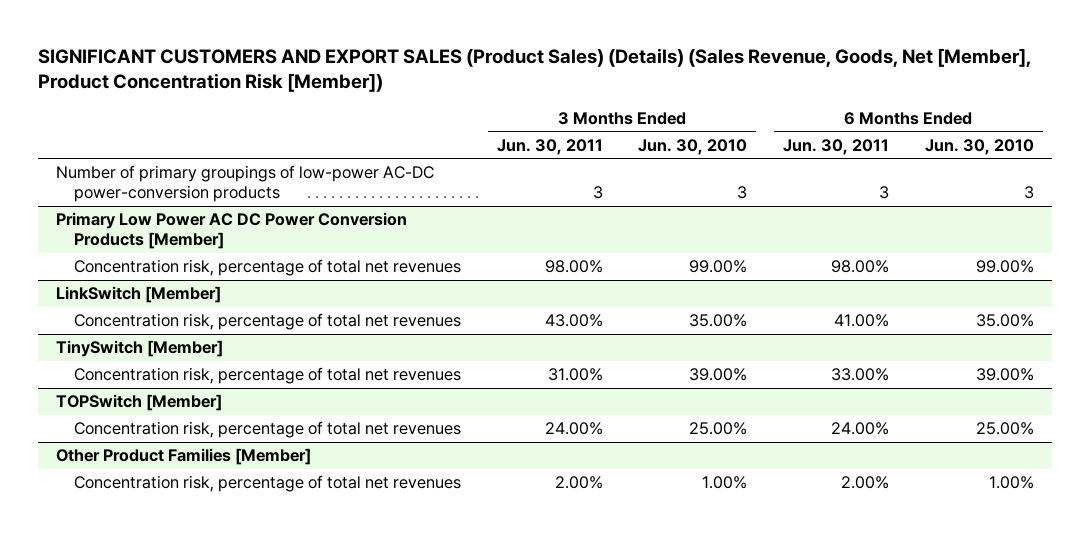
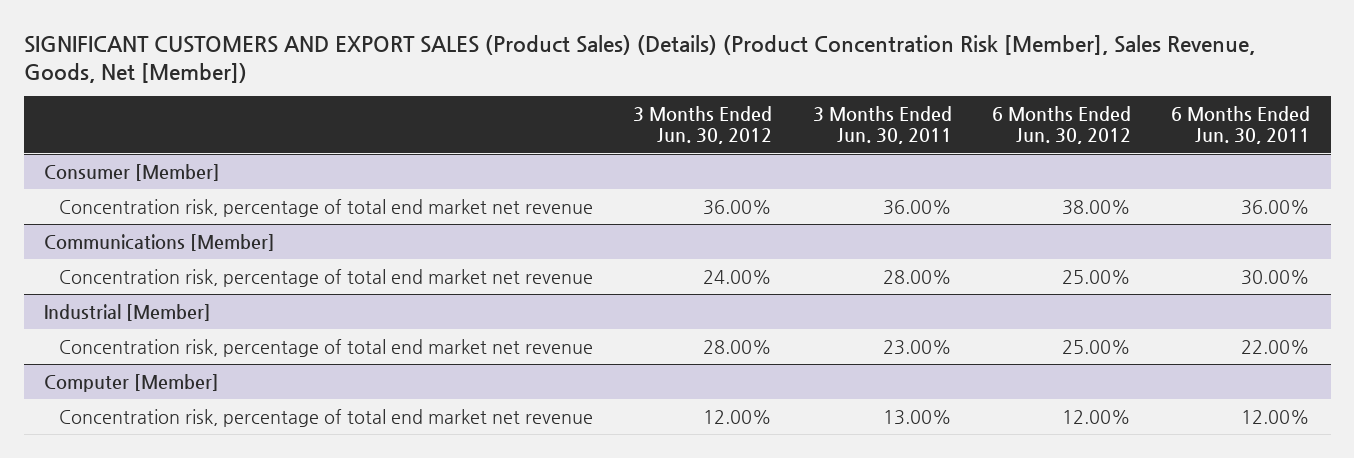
- SIGNIFICANT CUSTOMERS AND EXPORT SALES (Product Sales) (Details) (Sales Revenue, Goods, Net [Member], Product Concentration Risk [Member])
+ SIGNIFICANT CUSTOMERS AND EXPORT SALES (Product Sales) (Details) (Product Concentration Risk [Member], Sales Revenue, Goods, Net [Member])
- | 3 Months Ended Jun. 30, 2011 | 3 Months Ended Jun. 30, 2010 | 6 Months Ended Jun. 30, 2011 | 6 Months Ended Jun. 30, 2010
+ | 3 Months Ended Jun. 30, 2012 | 3 Months Ended Jun. 30, 2011 | 6 Months Ended Jun. 30, 2012 | 6 Months Ended Jun. 30, 2011
- Number of primary groupings of low-power AC-DC power-conversion products | 3 | 3 | 3 | 3
- Primary Low Power AC DC Power Conversion Products [Member]
- Concentration risk, percentage of total net revenues | 98.00% | 99.00% | 98.00% | 99.00%
- LinkSwitch [Member]
- Concentration risk, percentage of total net revenues | 43.00% | 35.00% | 41.00% | 35.00%
- TinySwitch [Member]
- Concentration risk, percentage of total net revenues | 31.00% | 39.00% | 33.00% | 39.00%
- TOPSwitch [Member]
- Concentration risk, percentage of total net revenues | 24.00% | 25.00% | 24.00% | 25.00%
- Other Product Families [Member]
- Concentration risk, percentage of total net revenues | 2.00% | 1.00% | 2.00% | 1.00%
+ Consumer [Member]
+ Concentration risk, percentage of total end market net revenue | 36.00% | 36.00% | 38.00% | 36.00%
+ Communications [Member]
+ Concentration risk, percentage of total end market net revenue | 24.00% | 28.00% | 25.00% | 30.00%
+ Industrial [Member]
+ Concentration risk, percentage of total end market net revenue | 28.00% | 23.00% | 25.00% | 22.00%
+ Computer [Member]
+ Concentration risk, percentage of total end market net revenue | 12.00% | 13.00% | 12.00% | 12.00%

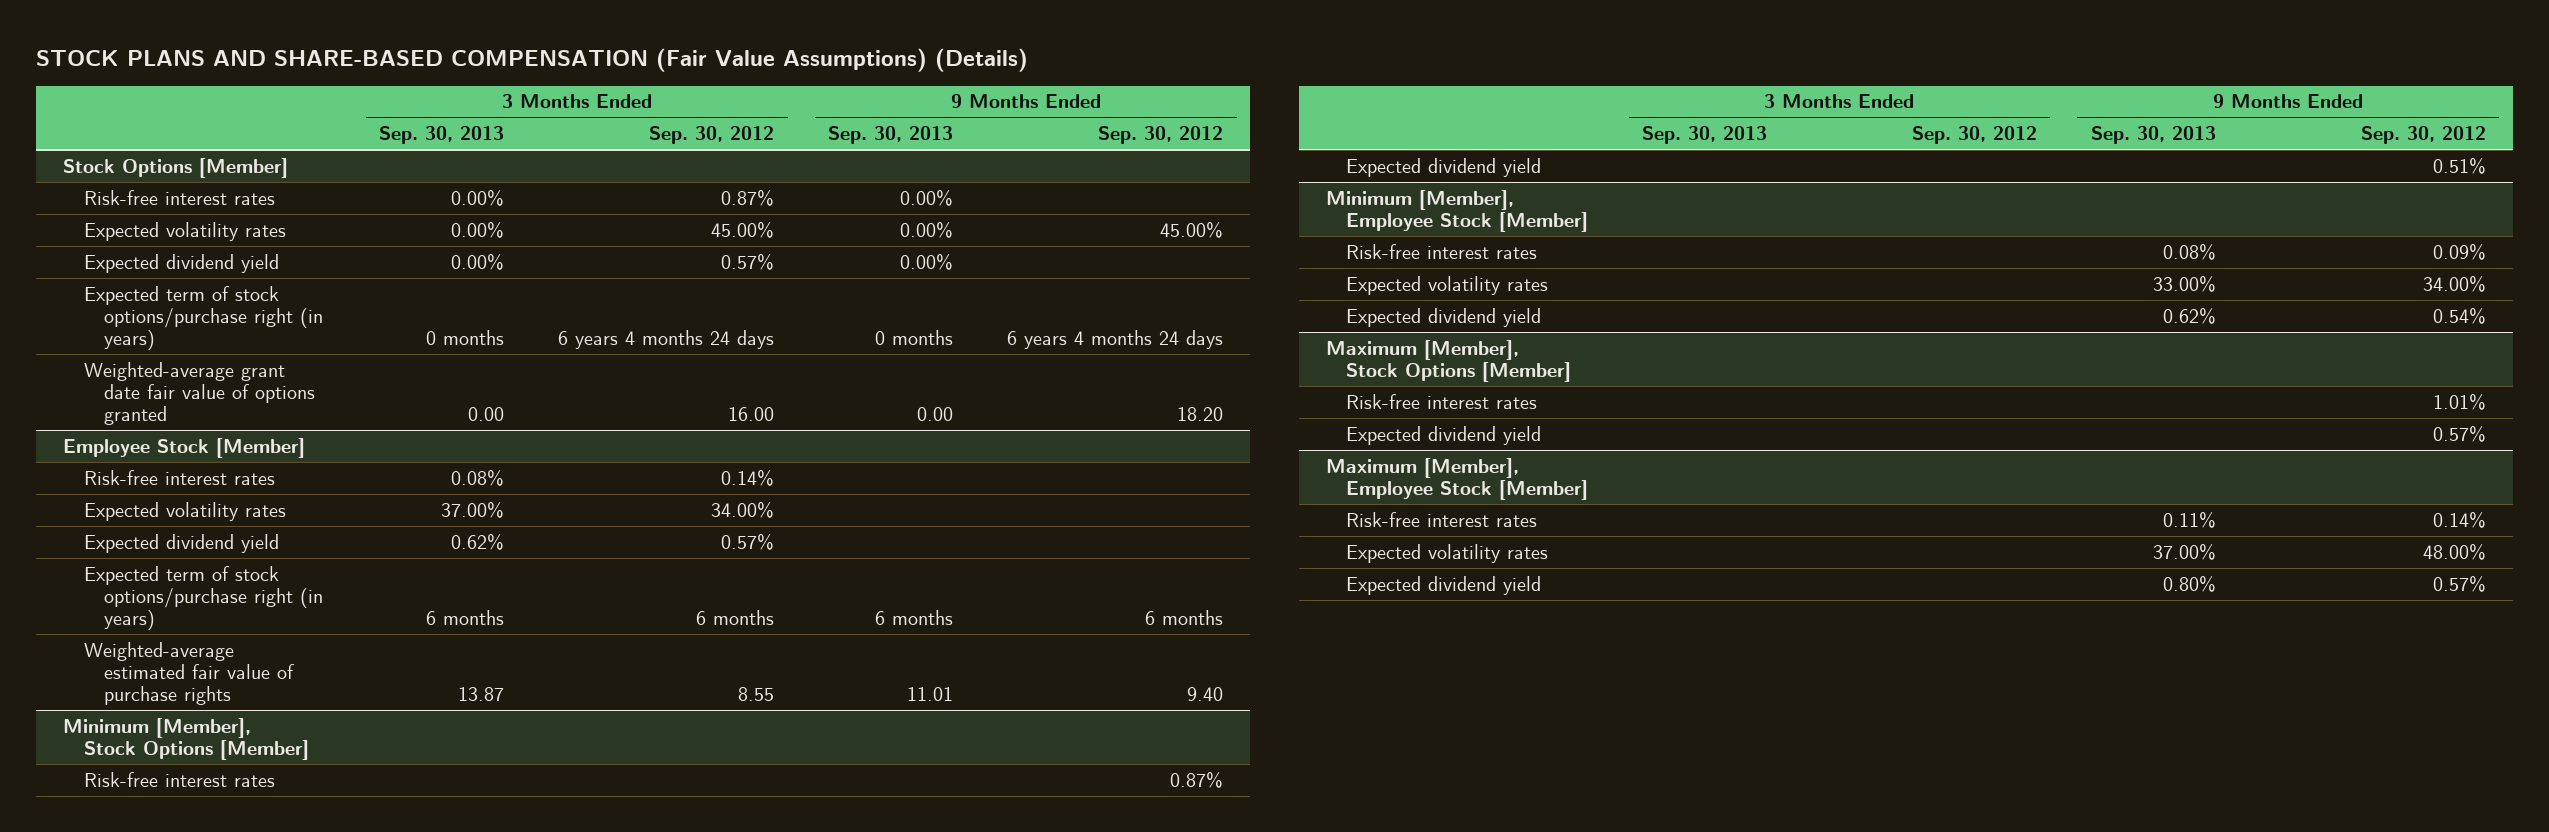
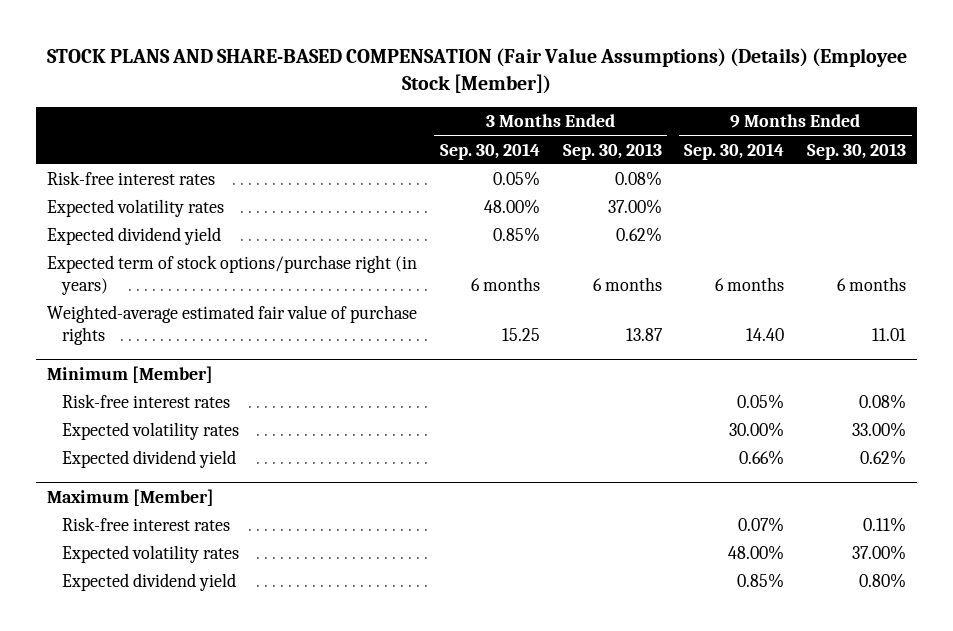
- STOCK PLANS AND SHARE-BASED COMPENSATION (Fair Value Assumptions) (Details)
+ STOCK PLANS AND SHARE-BASED COMPENSATION (Fair Value Assumptions) (Details) (Employee Stock [Member])
- | 3 Months Ended Sep. 30, 2013 | 3 Months Ended Sep. 30, 2012 | 9 Months Ended Sep. 30, 2013 | 9 Months Ended Sep. 30, 2012
+ | 3 Months Ended Sep. 30, 2014 | 3 Months Ended Sep. 30, 2013 | 9 Months Ended Sep. 30, 2014 | 9 Months Ended Sep. 30, 2013
- Stock Options [Member]
- Risk-free interest rates | 0.00% | 0.87% | 0.00% |
- Expected volatility rates | 0.00% | 45.00% | 0.00% | 45.00%
- Expected dividend yield | 0.00% | 0.57% | 0.00% |
- Expected term of stock options/purchase right (in years) | 0 months | 6 years 4 months 24 days | 0 months | 6 years 4 months 24 days
- Weighted-average grant date fair value of options granted | 0.00 | 16.00 | 0.00 | 18.20
- Employee Stock [Member]
- Minimum [Member], Stock Options [Member]
- Risk-free interest rates | | | | 0.87%
- Expected dividend yield | | | | 0.51%
- Minimum [Member], Employee Stock [Member]
+ Minimum [Member]
- Maximum [Member], Stock Options [Member]
- Risk-free interest rates | | | | 1.01%
- Expected dividend yield | | | | 0.57%
- Maximum [Member], Employee Stock [Member]
+ Maximum [Member]

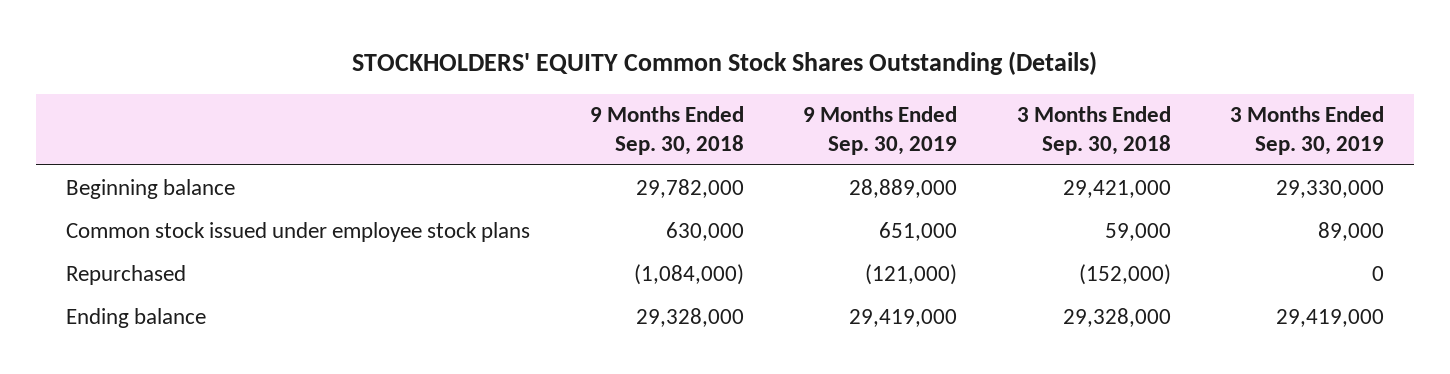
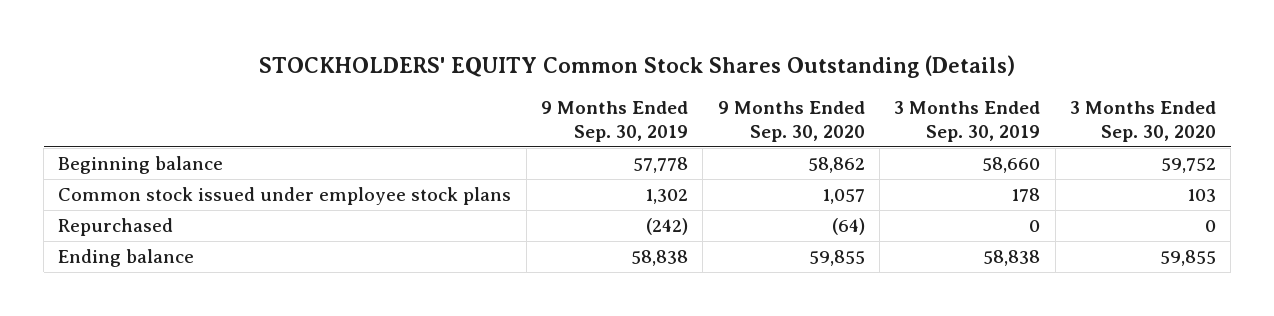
- | 9 Months Ended Sep. 30, 2018 | 9 Months Ended Sep. 30, 2019 | 3 Months Ended Sep. 30, 2018 | 3 Months Ended Sep. 30, 2019
+ | 9 Months Ended Sep. 30, 2019 | 9 Months Ended Sep. 30, 2020 | 3 Months Ended Sep. 30, 2019 | 3 Months Ended Sep. 30, 2020
- Beginning balance | 29,782,000 | 28,889,000 | 29,421,000 | 29,330,000
- Common stock issued under employee stock plans | 630,000 | 651,000 | 59,000 | 89,000
- Repurchased | (1,084,000) | (121,000) | (152,000) | 0
- Ending balance | 29,328,000 | 29,419,000 | 29,328,000 | 29,419,000
+ Beginning balance | 57,778 | 58,862 | 58,660 | 59,752
+ Common stock issued under employee stock plans | 1,302 | 1,057 | 178 | 103
+ Repurchased | (242) | (64) | 0 | 0
+ Ending balance | 58,838 | 59,855 | 58,838 | 59,855

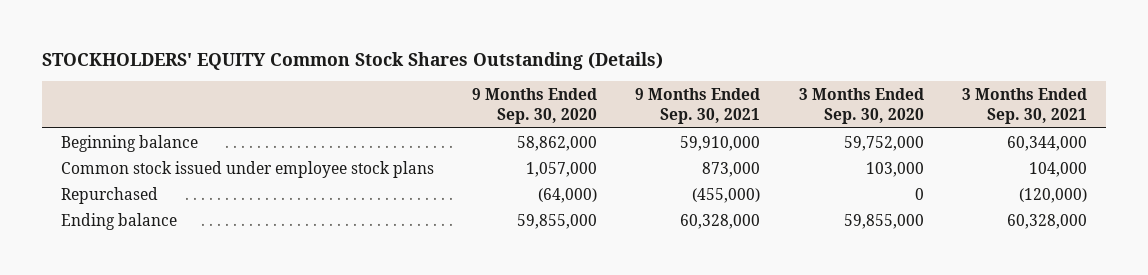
- | 9 Months Ended Sep. 30, 2019 | 9 Months Ended Sep. 30, 2020 | 3 Months Ended Sep. 30, 2019 | 3 Months Ended Sep. 30, 2020
+ | 9 Months Ended Sep. 30, 2020 | 9 Months Ended Sep. 30, 2021 | 3 Months Ended Sep. 30, 2020 | 3 Months Ended Sep. 30, 2021
- Beginning balance | 57,778 | 58,862 | 58,660 | 59,752
- Common stock issued under employee stock plans | 1,302 | 1,057 | 178 | 103
- Repurchased | (242) | (64) | 0 | 0
- Ending balance | 58,838 | 59,855 | 58,838 | 59,855
+ Beginning balance | 58,862,000 | 59,910,000 | 59,752,000 | 60,344,000
+ Common stock issued under employee stock plans | 1,057,000 | 873,000 | 103,000 | 104,000
+ Repurchased | (64,000) | (455,000) | 0 | (120,000)
+ Ending balance | 59,855,000 | 60,328,000 | 59,855,000 | 60,328,000

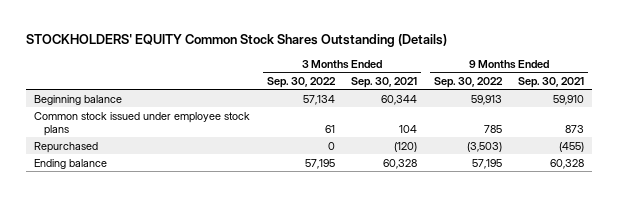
- | 9 Months Ended Sep. 30, 2020 | 9 Months Ended Sep. 30, 2021 | 3 Months Ended Sep. 30, 2020 | 3 Months Ended Sep. 30, 2021
+ | 3 Months Ended Sep. 30, 2022 | 3 Months Ended Sep. 30, 2021 | 9 Months Ended Sep. 30, 2022 | 9 Months Ended Sep. 30, 2021
- Beginning balance | 58,862,000 | 59,910,000 | 59,752,000 | 60,344,000
- Common stock issued under employee stock plans | 1,057,000 | 873,000 | 103,000 | 104,000
- Repurchased | (64,000) | (455,000) | 0 | (120,000)
- Ending balance | 59,855,000 | 60,328,000 | 59,855,000 | 60,328,000
+ Beginning balance | 57,134 | 60,344 | 59,913 | 59,910
+ Common stock issued under employee stock plans | 61 | 104 | 785 | 873
+ Repurchased | 0 | (120) | (3,503) | (455)
+ Ending balance | 57,195 | 60,328 | 57,195 | 60,328

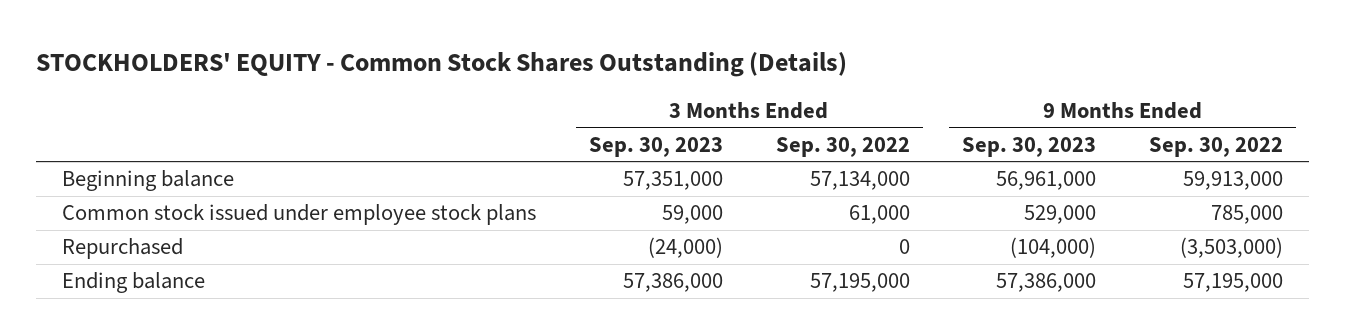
- STOCKHOLDERS' EQUITY Common Stock Shares Outstanding (Details)
+ STOCKHOLDERS' EQUITY - Common Stock Shares Outstanding (Details)
- | 3 Months Ended Sep. 30, 2022 | 3 Months Ended Sep. 30, 2021 | 9 Months Ended Sep. 30, 2022 | 9 Months Ended Sep. 30, 2021
+ | 3 Months Ended Sep. 30, 2023 | 3 Months Ended Sep. 30, 2022 | 9 Months Ended Sep. 30, 2023 | 9 Months Ended Sep. 30, 2022
- Beginning balance | 57,134 | 60,344 | 59,913 | 59,910
- Common stock issued under employee stock plans | 61 | 104 | 785 | 873
- Repurchased | 0 | (120) | (3,503) | (455)
- Ending balance | 57,195 | 60,328 | 57,195 | 60,328
+ Beginning balance | 57,351,000 | 57,134,000 | 56,961,000 | 59,913,000
+ Common stock issued under employee stock plans | 59,000 | 61,000 | 529,000 | 785,000
+ Repurchased | (24,000) | 0 | (104,000) | (3,503,000)
+ Ending balance | 57,386,000 | 57,195,000 | 57,386,000 | 57,195,000

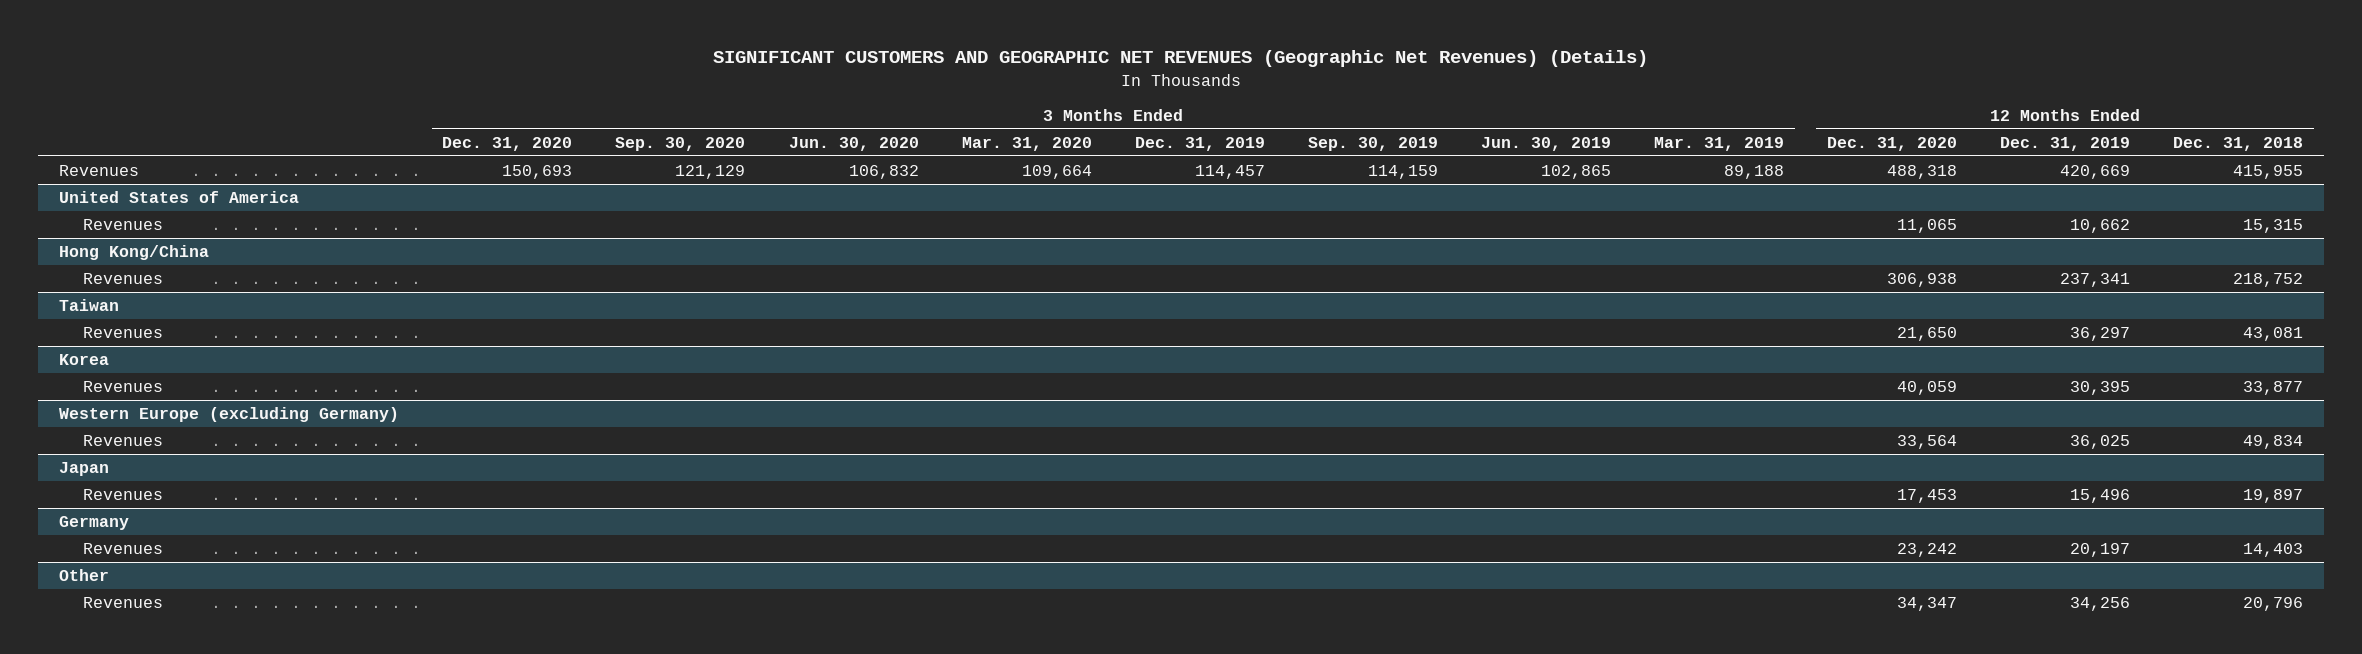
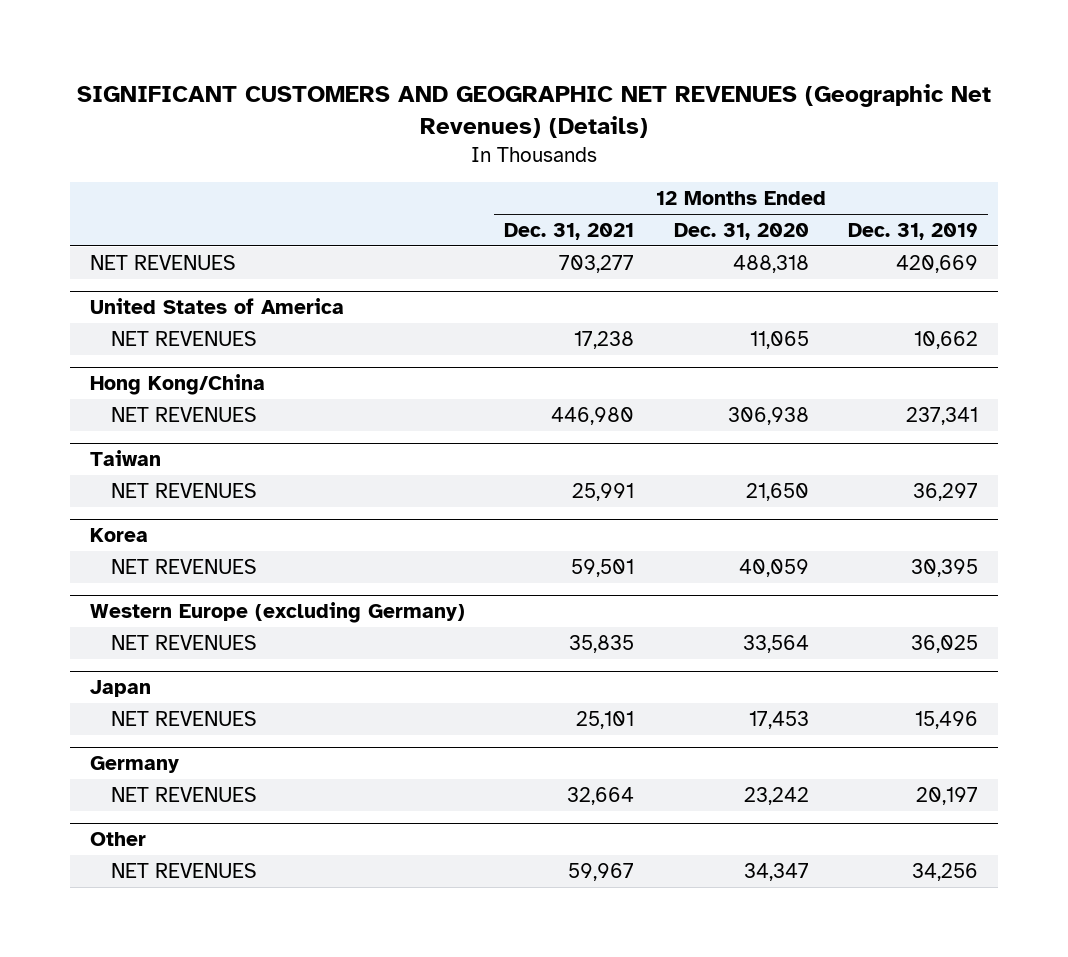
- | 3 Months Ended Dec. 31, 2020 | 3 Months Ended Sep. 30, 2020 | 3 Months Ended Jun. 30, 2020 | 3 Months Ended Mar. 31, 2020 | 3 Months Ended Dec. 31, 2019 | 3 Months Ended Sep. 30, 2019 | 3 Months Ended Jun. 30, 2019 | 3 Months Ended Mar. 31, 2019 | 12 Months Ended Dec. 31, 2020 | 12 Months Ended Dec. 31, 2019 | 12 Months Ended Dec. 31, 2018
+ | 12 Months Ended Dec. 31, 2021 | 12 Months Ended Dec. 31, 2020 | 12 Months Ended Dec. 31, 2019
- Revenues | 150,693 | 121,129 | 106,832 | 109,664 | 114,457 | 114,159 | 102,865 | 89,188 | 488,318 | 420,669 | 415,955
+ NET REVENUES | 703,277 | 488,318 | 420,669
@ United States of America
- Revenues | | | | | | | | | 11,065 | 10,662 | 15,315
+ NET REVENUES | 17,238 | 11,065 | 10,662
@ Hong Kong/China
- Revenues | | | | | | | | | 306,938 | 237,341 | 218,752
+ NET REVENUES | 446,980 | 306,938 | 237,341
@ Taiwan
- Revenues | | | | | | | | | 21,650 | 36,297 | 43,081
+ NET REVENUES | 25,991 | 21,650 | 36,297
@ Korea
- Revenues | | | | | | | | | 40,059 | 30,395 | 33,877
+ NET REVENUES | 59,501 | 40,059 | 30,395
@ Western Europe (excluding Germany)
- Revenues | | | | | | | | | 33,564 | 36,025 | 49,834
+ NET REVENUES | 35,835 | 33,564 | 36,025
@ Japan
- Revenues | | | | | | | | | 17,453 | 15,496 | 19,897
+ NET REVENUES | 25,101 | 17,453 | 15,496
@ Germany
- Revenues | | | | | | | | | 23,242 | 20,197 | 14,403
+ NET REVENUES | 32,664 | 23,242 | 20,197
@ Other
- Revenues | | | | | | | | | 34,347 | 34,256 | 20,796
+ NET REVENUES | 59,967 | 34,347 | 34,256

